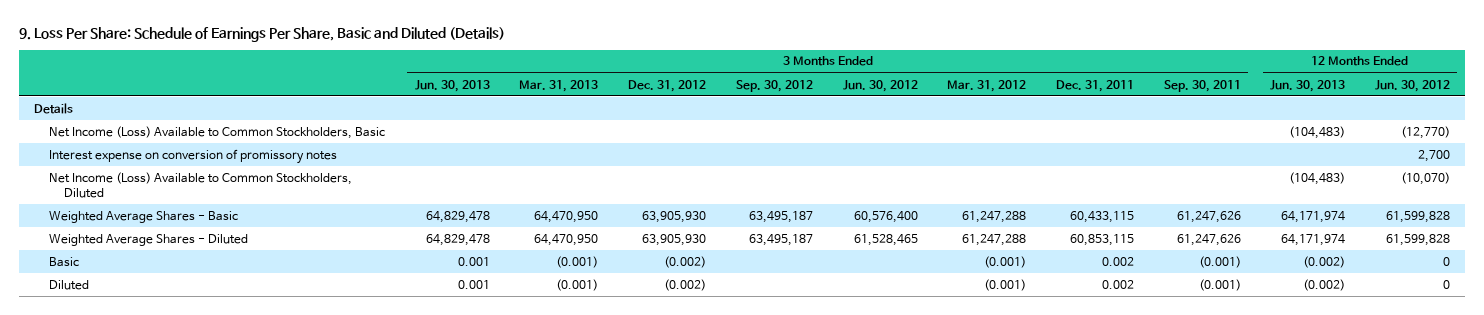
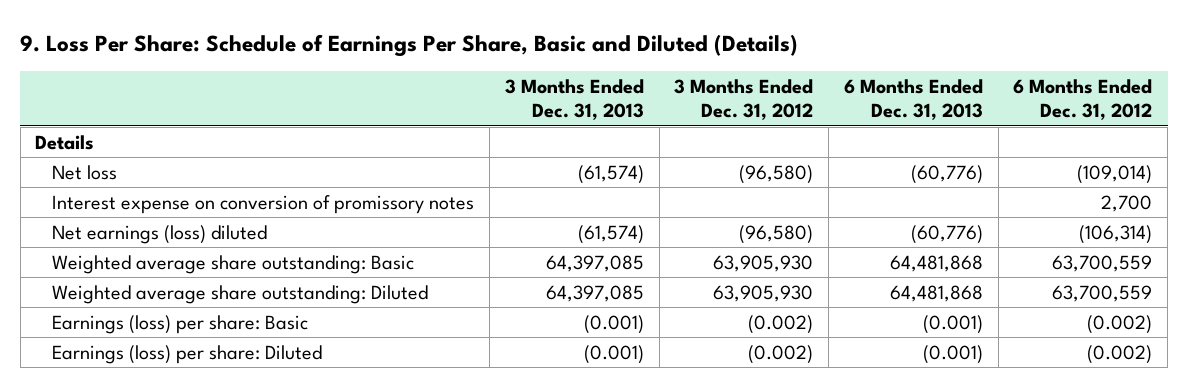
- | 3 Months Ended Jun. 30, 2013 | 3 Months Ended Mar. 31, 2013 | 3 Months Ended Dec. 31, 2012 | 3 Months Ended Sep. 30, 2012 | 3 Months Ended Jun. 30, 2012 | 3 Months Ended Mar. 31, 2012 | 3 Months Ended Dec. 31, 2011 | 3 Months Ended Sep. 30, 2011 | 12 Months Ended Jun. 30, 2013 | 12 Months Ended Jun. 30, 2012
+ | 3 Months Ended Dec. 31, 2013 | 3 Months Ended Dec. 31, 2012 | 6 Months Ended Dec. 31, 2013 | 6 Months Ended Dec. 31, 2012
- Net Income (Loss) Available to Common Stockholders, Basic | | | | | | | | | (104,483) | (12,770)
+ Net loss | (61,574) | (96,580) | (60,776) | (109,014)
- Net Income (Loss) Available to Common Stockholders, Diluted | | | | | | | | | (104,483) | (10,070)
- Weighted Average Shares - Basic | 64,829,478 | 64,470,950 | 63,905,930 | 63,495,187 | 60,576,400 | 61,247,288 | 60,433,115 | 61,247,626 | 64,171,974 | 61,599,828
- Weighted Average Shares - Diluted | 64,829,478 | 64,470,950 | 63,905,930 | 63,495,187 | 61,528,465 | 61,247,288 | 60,853,115 | 61,247,626 | 64,171,974 | 61,599,828
- Basic | 0.001 | (0.001) | (0.002) | | | (0.001) | 0.002 | (0.001) | (0.002) | 0
- Diluted | 0.001 | (0.001) | (0.002) | | | (0.001) | 0.002 | (0.001) | (0.002) | 0
+ Net earnings (loss) diluted | (61,574) | (96,580) | (60,776) | (106,314)
+ Weighted average share outstanding: Basic | 64,397,085 | 63,905,930 | 64,481,868 | 63,700,559
+ Weighted average share outstanding: Diluted | 64,397,085 | 63,905,930 | 64,481,868 | 63,700,559
+ Earnings (loss) per share: Basic | (0.001) | (0.002) | (0.001) | (0.002)
+ Earnings (loss) per share: Diluted | (0.001) | (0.002) | (0.001) | (0.002)

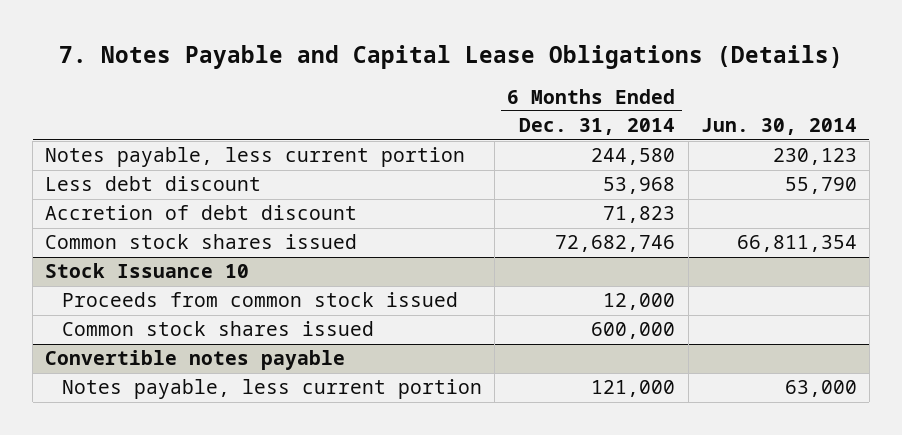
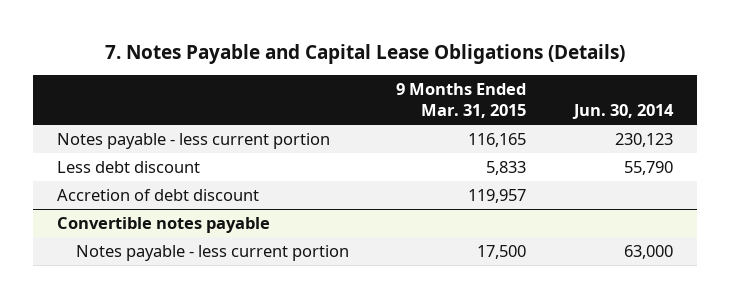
- | 6 Months Ended Dec. 31, 2014 | Jun. 30, 2014
+ | 9 Months Ended Mar. 31, 2015 | Jun. 30, 2014
- Notes payable, less current portion | 244,580 | 230,123
+ Notes payable - less current portion | 116,165 | 230,123
- Common stock shares issued | 72,682,746 | 66,811,354
- Stock Issuance 10
- Proceeds from common stock issued | 12,000 |
- Common stock shares issued | 600,000 |
@ Convertible notes payable
- Notes payable, less current portion | 121,000 | 63,000
+ Notes payable - less current portion | 17,500 | 63,000

